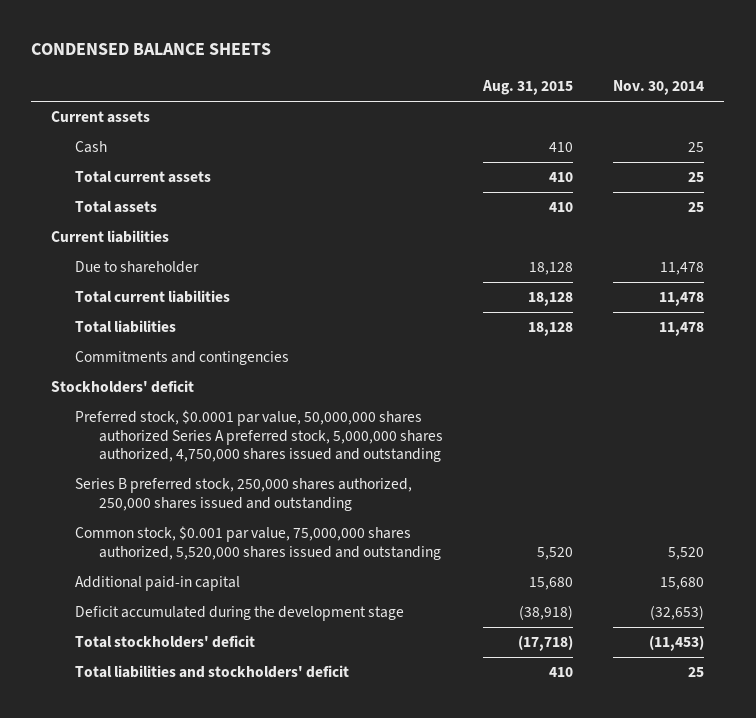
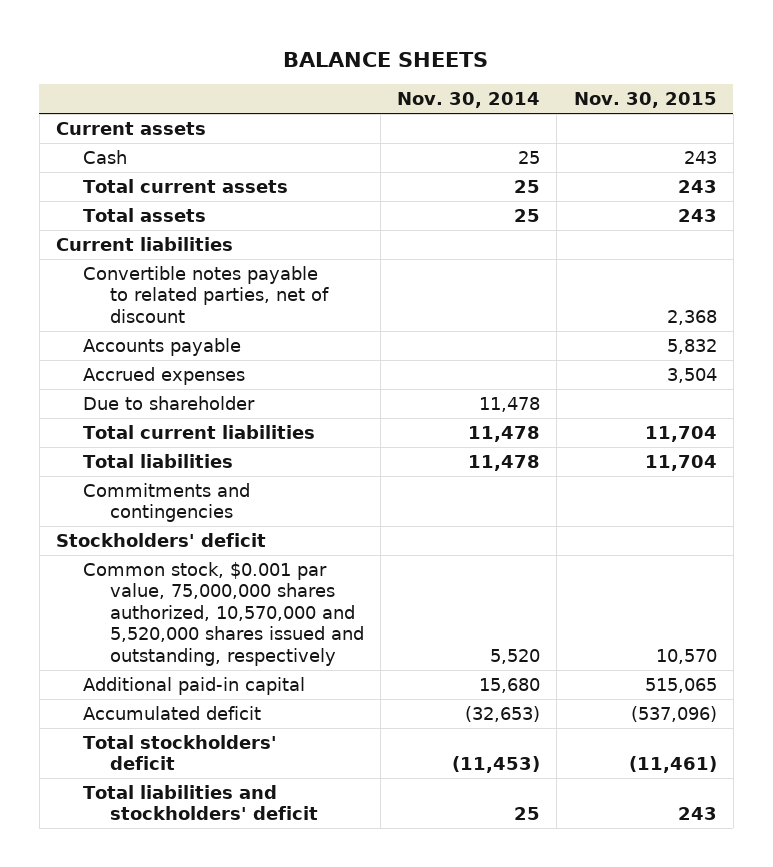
- CONDENSED BALANCE SHEETS
+ BALANCE SHEETS
- | Aug. 31, 2015 | Nov. 30, 2014
+ | Nov. 30, 2014 | Nov. 30, 2015
+ Convertible notes payable to related parties, net of discount | | 2,368
+ Accounts payable | | 5,832
+ Accrued expenses | | 3,504
- Preferred stock, $0.0001 par value, 50,000,000 shares authorized Series A preferred stock, 5,000,000 shares authorized, 4,750,000 shares issued and outstanding
- Series B preferred stock, 250,000 shares authorized, 250,000 shares issued and outstanding
- Common stock, $0.001 par value, 75,000,000 shares authorized, 5,520,000 shares issued and outstanding | 5,520 | 5,520
+ Common stock, $0.001 par value, 75,000,000 shares authorized, 10,570,000 and 5,520,000 shares issued and outstanding, respectively | 5,520 | 10,570
- Deficit accumulated during the development stage | (38,918) | (32,653)
+ Accumulated deficit | (32,653) | (537,096)

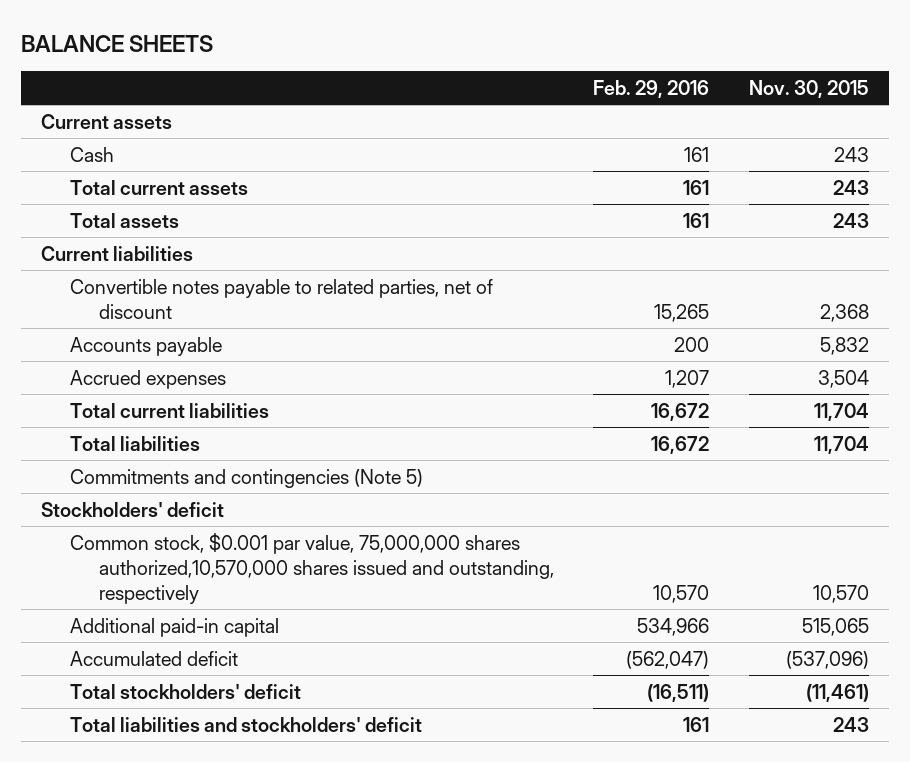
- | Nov. 30, 2014 | Nov. 30, 2015
+ | Feb. 29, 2016 | Nov. 30, 2015
- Due to shareholder | 11,478 |
- Commitments and contingencies
+ Commitments and contingencies (Note 5)
- Common stock, $0.001 par value, 75,000,000 shares authorized, 10,570,000 and 5,520,000 shares issued and outstanding, respectively | 5,520 | 10,570
+ Common stock, $0.001 par value, 75,000,000 shares authorized,10,570,000 shares issued and outstanding, respectively | 10,570 | 10,570

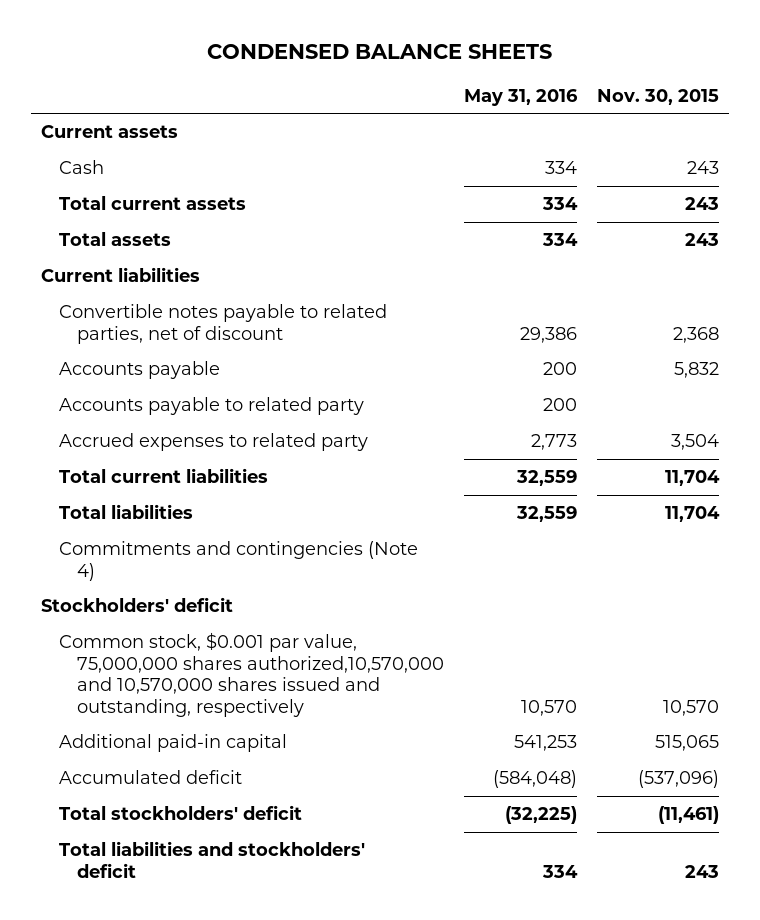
- BALANCE SHEETS
+ CONDENSED BALANCE SHEETS
- | Feb. 29, 2016 | Nov. 30, 2015
+ | May 31, 2016 | Nov. 30, 2015
- Accrued expenses | 1,207 | 3,504
+ Accounts payable to related party | 200 |
+ Accrued expenses to related party | 2,773 | 3,504
- Commitments and contingencies (Note 5)
+ Commitments and contingencies (Note 4)
- Common stock, $0.001 par value, 75,000,000 shares authorized,10,570,000 shares issued and outstanding, respectively | 10,570 | 10,570
+ Common stock, $0.001 par value, 75,000,000 shares authorized,10,570,000 and 10,570,000 shares issued and outstanding, respectively | 10,570 | 10,570

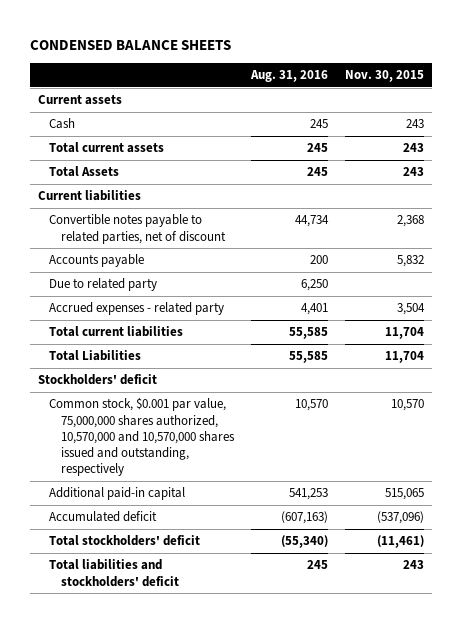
- | May 31, 2016 | Nov. 30, 2015
+ | Aug. 31, 2016 | Nov. 30, 2015
- Total assets | 334 | 243
+ Total Assets | 245 | 243
- Accounts payable to related party | 200 |
- Accrued expenses to related party | 2,773 | 3,504
+ Due to related party | 6,250 |
+ Accrued expenses - related party | 4,401 | 3,504
- Total liabilities | 32,559 | 11,704
- Commitments and contingencies (Note 4)
+ Total Liabilities | 55,585 | 11,704
- Common stock, $0.001 par value, 75,000,000 shares authorized,10,570,000 and 10,570,000 shares issued and outstanding, respectively | 10,570 | 10,570
+ Common stock, $0.001 par value, 75,000,000 shares authorized, 10,570,000 and 10,570,000 shares issued and outstanding, respectively | 10,570 | 10,570

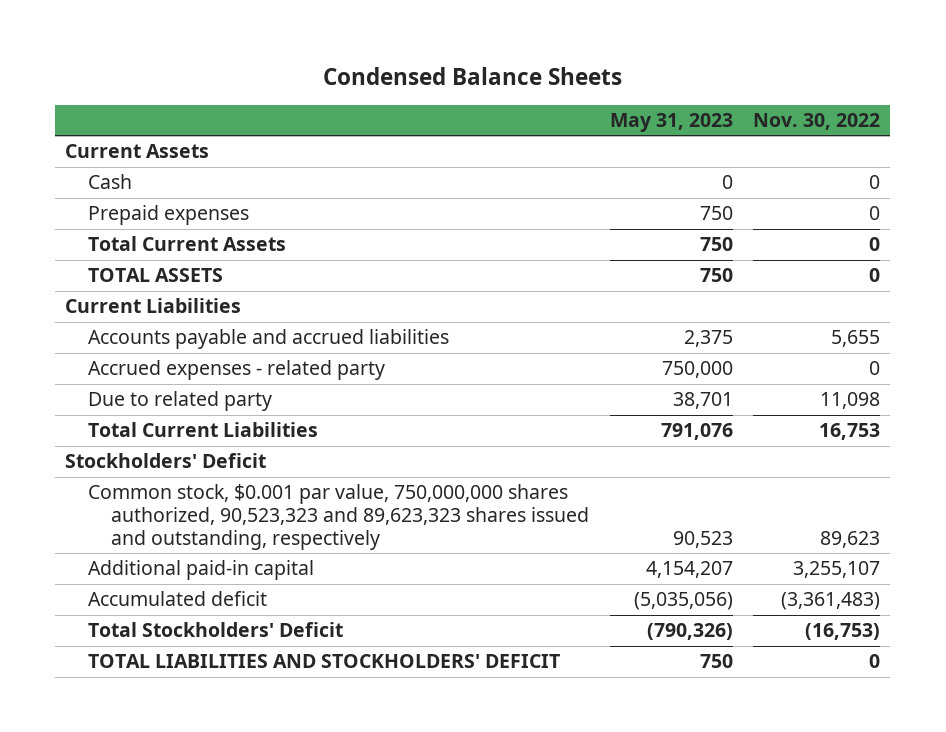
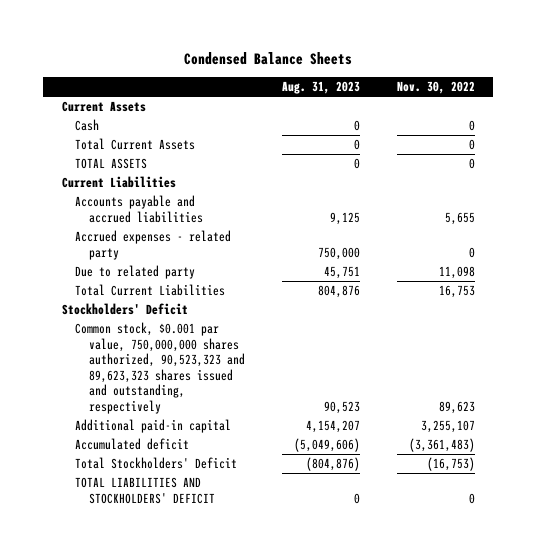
- | May 31, 2023 | Nov. 30, 2022
+ | Aug. 31, 2023 | Nov. 30, 2022
- Prepaid expenses | 750 | 0

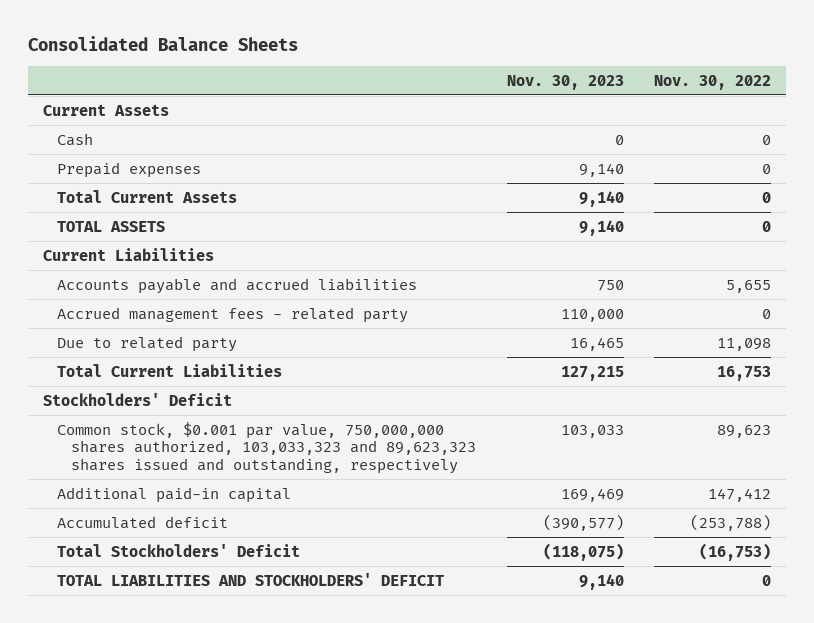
- Condensed Balance Sheets
+ Consolidated Balance Sheets
- | Aug. 31, 2023 | Nov. 30, 2022
+ | Nov. 30, 2023 | Nov. 30, 2022
+ Prepaid expenses | 9,140 | 0
- Accrued expenses - related party | 750,000 | 0
+ Accrued management fees - related party | 110,000 | 0
- Common stock, $0.001 par value, 750,000,000 shares authorized, 90,523,323 and 89,623,323 shares issued and outstanding, respectively | 90,523 | 89,623
- Additional paid-in capital | 4,154,207 | 3,255,107
- Accumulated deficit | (5,049,606) | (3,361,483)
+ Common stock, $0.001 par value, 750,000,000 shares authorized, 103,033,323 and 89,623,323 shares issued and outstanding, respectively | 103,033 | 89,623
+ Additional paid-in capital | 169,469 | 147,412
+ Accumulated deficit | (390,577) | (253,788)

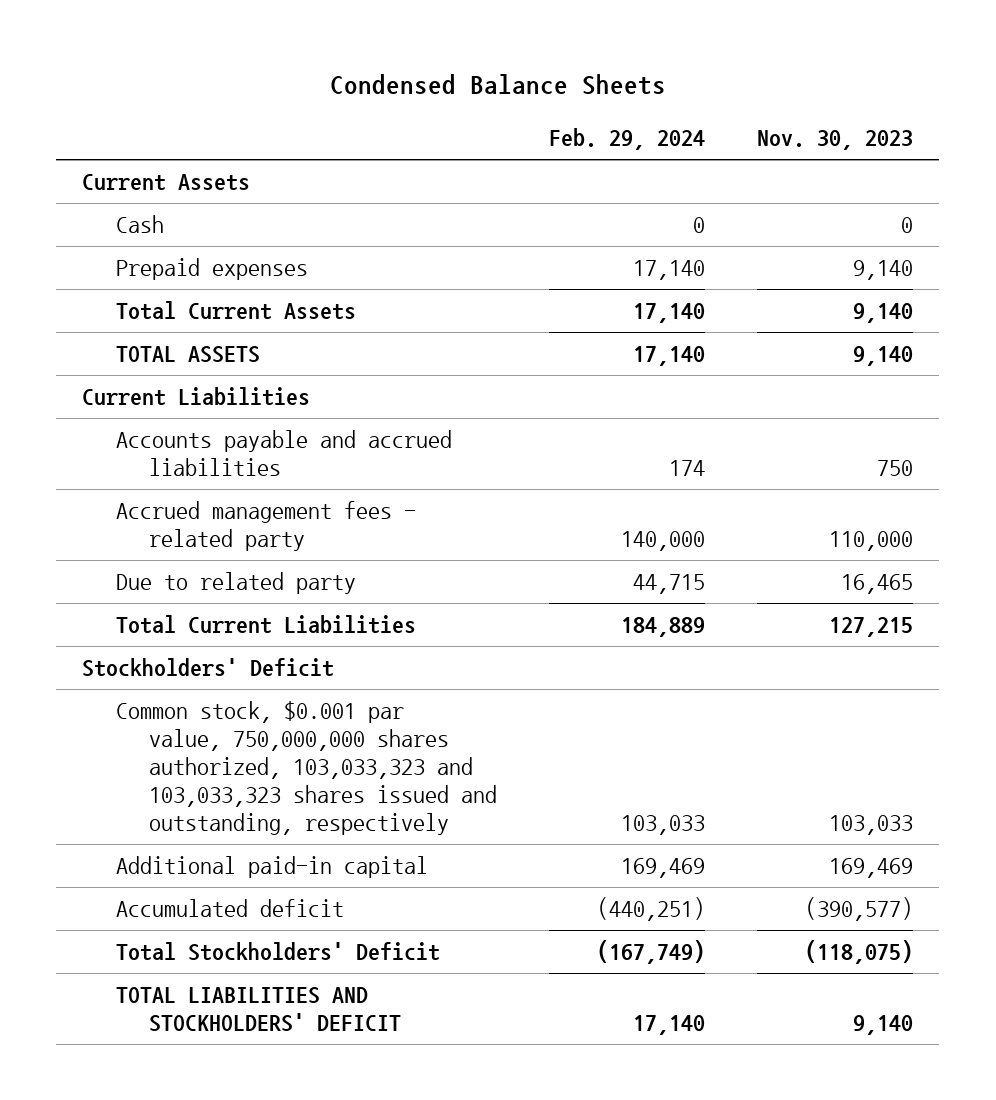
- Consolidated Balance Sheets
+ Condensed Balance Sheets
- | Nov. 30, 2023 | Nov. 30, 2022
+ | Feb. 29, 2024 | Nov. 30, 2023
- Common stock, $0.001 par value, 750,000,000 shares authorized, 103,033,323 and 89,623,323 shares issued and outstanding, respectively | 103,033 | 89,623
+ Common stock, $0.001 par value, 750,000,000 shares authorized, 103,033,323 and 103,033,323 shares issued and outstanding, respectively | 103,033 | 103,033

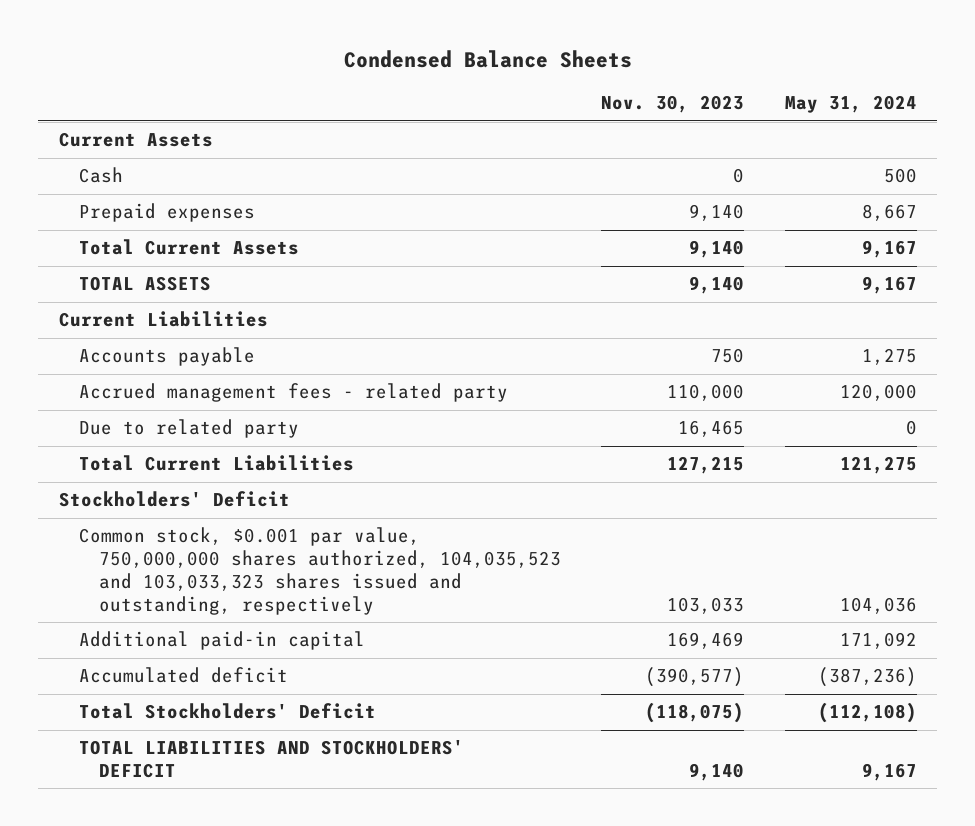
- | Feb. 29, 2024 | Nov. 30, 2023
+ | Nov. 30, 2023 | May 31, 2024
- Accounts payable and accrued liabilities | 174 | 750
+ Accounts payable | 750 | 1,275
- Common stock, $0.001 par value, 750,000,000 shares authorized, 103,033,323 and 103,033,323 shares issued and outstanding, respectively | 103,033 | 103,033
+ Common stock, $0.001 par value, 750,000,000 shares authorized, 104,035,523 and 103,033,323 shares issued and outstanding, respectively | 103,033 | 104,036

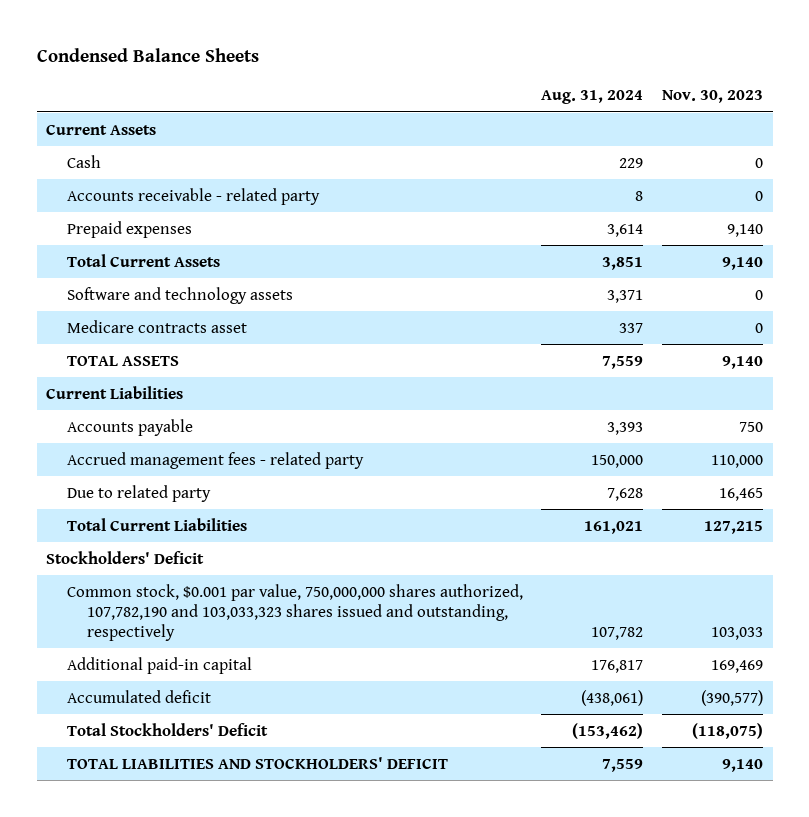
- | Nov. 30, 2023 | May 31, 2024
+ | Aug. 31, 2024 | Nov. 30, 2023
+ Accounts receivable - related party | 8 | 0
+ Software and technology assets | 3,371 | 0
+ Medicare contracts asset | 337 | 0
- Common stock, $0.001 par value, 750,000,000 shares authorized, 104,035,523 and 103,033,323 shares issued and outstanding, respectively | 103,033 | 104,036
+ Common stock, $0.001 par value, 750,000,000 shares authorized, 107,782,190 and 103,033,323 shares issued and outstanding, respectively | 107,782 | 103,033

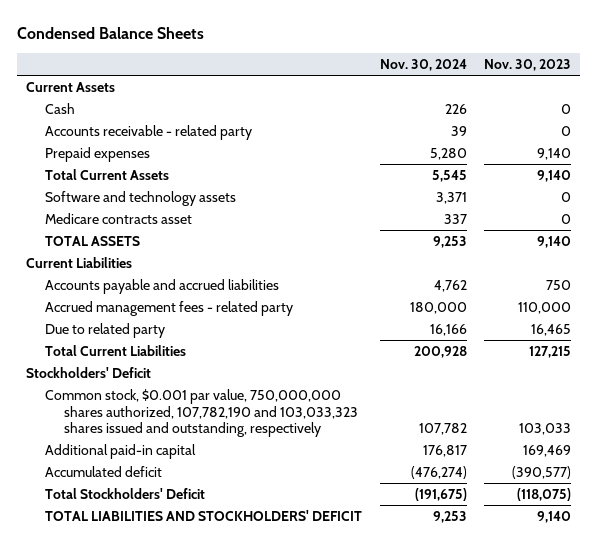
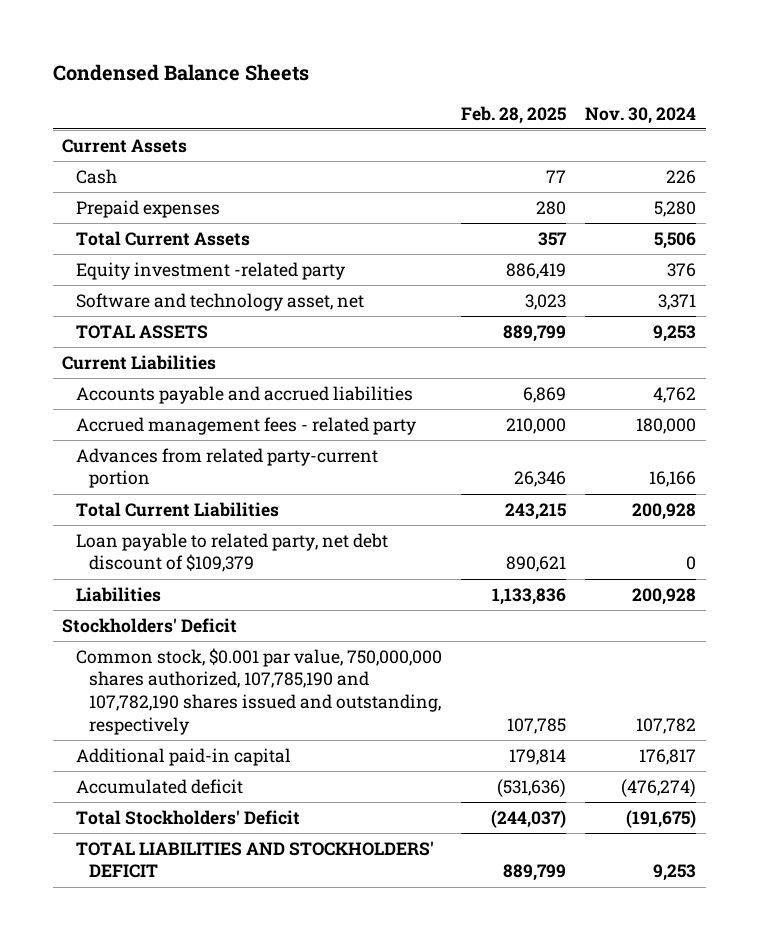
- | Nov. 30, 2024 | Nov. 30, 2023
+ | Feb. 28, 2025 | Nov. 30, 2024
- Accounts receivable - related party | 39 | 0
- Total Current Assets | 5,545 | 9,140
- Software and technology assets | 3,371 | 0
- Medicare contracts asset | 337 | 0
+ Total Current Assets | 357 | 5,506
+ Equity investment -related party | 886,419 | 376
+ Software and technology asset, net | 3,023 | 3,371
- Due to related party | 16,166 | 16,465
+ Advances from related party-current portion | 26,346 | 16,166
+ Loan payable to related party, net debt discount of $109,379 | 890,621 | 0
+ Liabilities | 1,133,836 | 200,928
- Common stock, $0.001 par value, 750,000,000 shares authorized, 107,782,190 and 103,033,323 shares issued and outstanding, respectively | 107,782 | 103,033
+ Common stock, $0.001 par value, 750,000,000 shares authorized, 107,785,190 and 107,782,190 shares issued and outstanding, respectively | 107,785 | 107,782

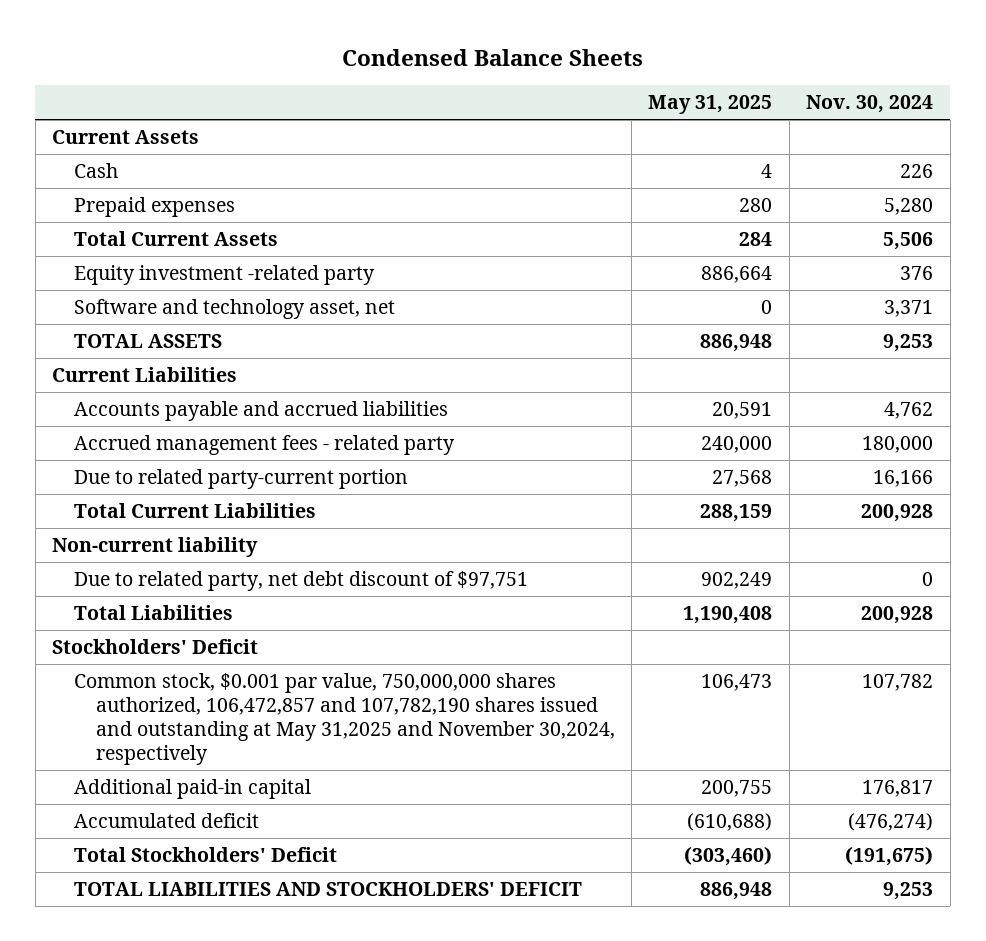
- | Feb. 28, 2025 | Nov. 30, 2024
+ | May 31, 2025 | Nov. 30, 2024
- Advances from related party-current portion | 26,346 | 16,166
+ Due to related party-current portion | 27,568 | 16,166
- Loan payable to related party, net debt discount of $109,379 | 890,621 | 0
- Liabilities | 1,133,836 | 200,928
+ Non-current liability
+ Due to related party, net debt discount of $97,751 | 902,249 | 0
+ Total Liabilities | 1,190,408 | 200,928
- Common stock, $0.001 par value, 750,000,000 shares authorized, 107,785,190 and 107,782,190 shares issued and outstanding, respectively | 107,785 | 107,782
+ Common stock, $0.001 par value, 750,000,000 shares authorized, 106,472,857 and 107,782,190 shares issued and outstanding at May 31,2025 and November 30,2024, respectively | 106,473 | 107,782

